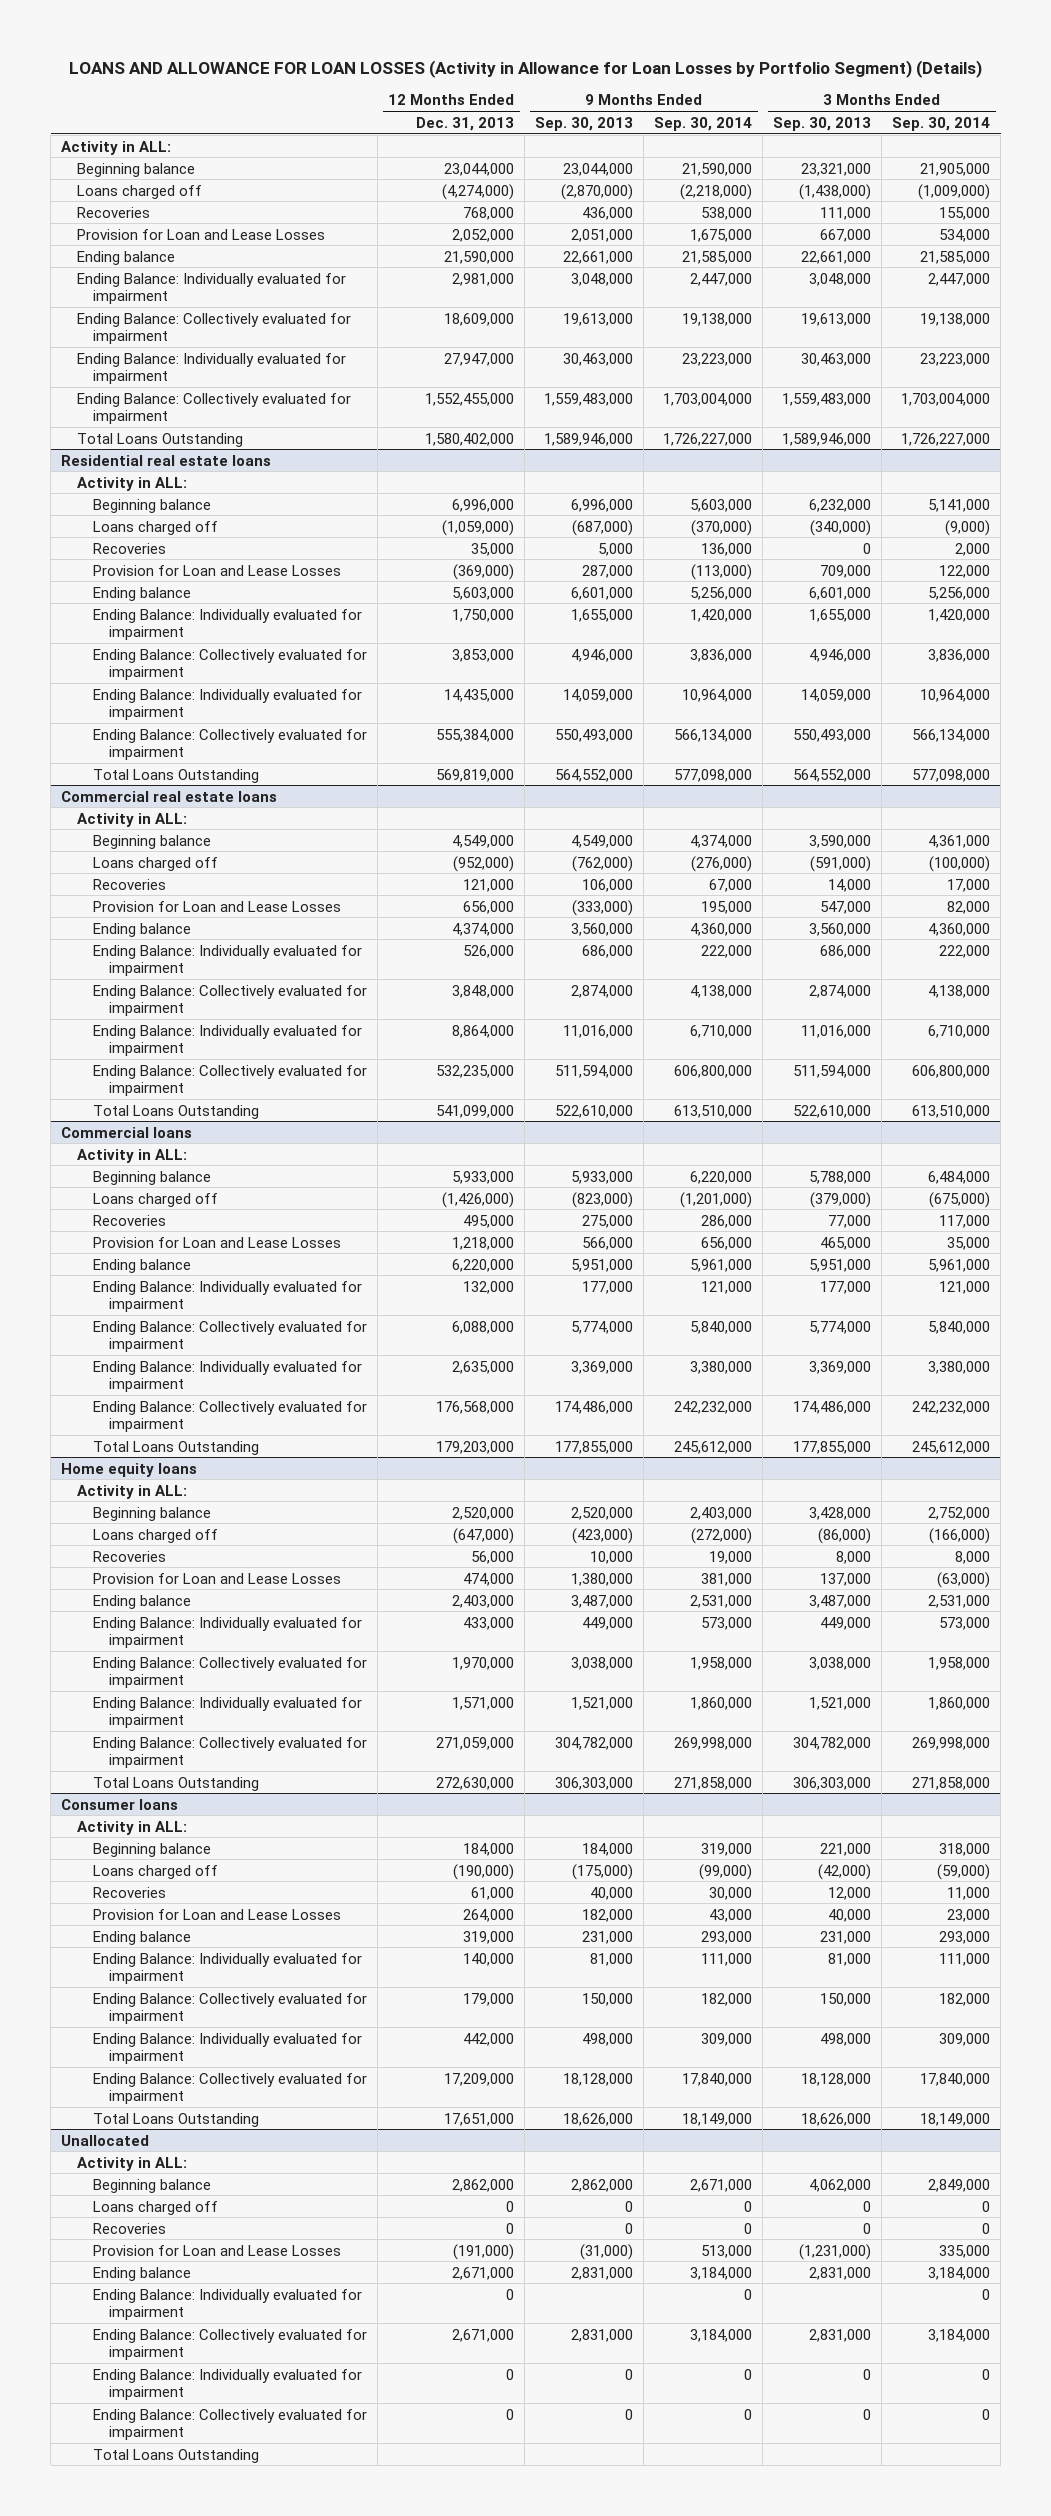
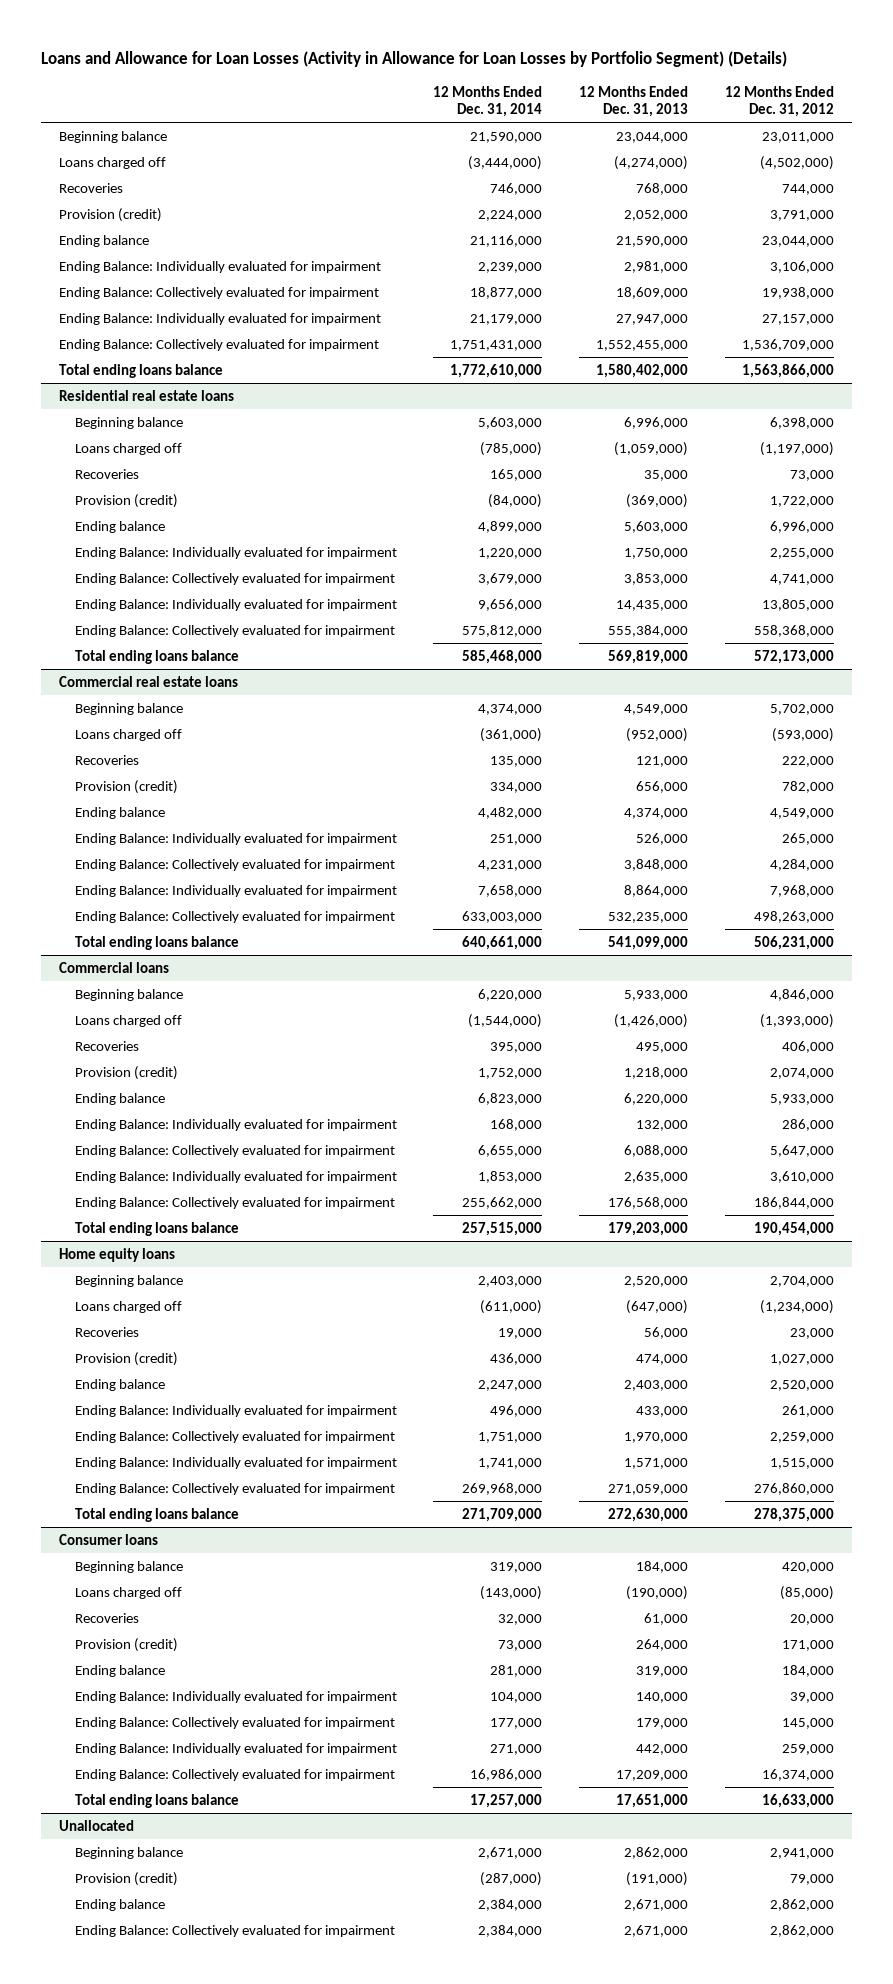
- LOANS AND ALLOWANCE FOR LOAN LOSSES (Activity in Allowance for Loan Losses by Portfolio Segment) (Details)
+ Loans and Allowance for Loan Losses (Activity in Allowance for Loan Losses by Portfolio Segment) (Details)
- | 12 Months Ended Dec. 31, 2013 | 9 Months Ended Sep. 30, 2013 | 9 Months Ended Sep. 30, 2014 | 3 Months Ended Sep. 30, 2013 | 3 Months Ended Sep. 30, 2014
+ | 12 Months Ended Dec. 31, 2014 | 12 Months Ended Dec. 31, 2013 | 12 Months Ended Dec. 31, 2012
- Activity in ALL:
- Provision for Loan and Lease Losses | 2,052,000 | 2,051,000 | 1,675,000 | 667,000 | 534,000
+ Provision (credit) | 2,224,000 | 2,052,000 | 3,791,000
- Total Loans Outstanding | 1,580,402,000 | 1,589,946,000 | 1,726,227,000 | 1,589,946,000 | 1,726,227,000
+ Total ending loans balance | 1,772,610,000 | 1,580,402,000 | 1,563,866,000
@ Residential real estate loans
- Activity in ALL:
- Provision for Loan and Lease Losses | (369,000) | 287,000 | (113,000) | 709,000 | 122,000
+ Provision (credit) | (84,000) | (369,000) | 1,722,000
- Total Loans Outstanding | 569,819,000 | 564,552,000 | 577,098,000 | 564,552,000 | 577,098,000
+ Total ending loans balance | 585,468,000 | 569,819,000 | 572,173,000
@ Commercial real estate loans
- Activity in ALL:
- Provision for Loan and Lease Losses | 656,000 | (333,000) | 195,000 | 547,000 | 82,000
+ Provision (credit) | 334,000 | 656,000 | 782,000
- Total Loans Outstanding | 541,099,000 | 522,610,000 | 613,510,000 | 522,610,000 | 613,510,000
+ Total ending loans balance | 640,661,000 | 541,099,000 | 506,231,000
@ Commercial loans
- Activity in ALL:
- Provision for Loan and Lease Losses | 1,218,000 | 566,000 | 656,000 | 465,000 | 35,000
+ Provision (credit) | 1,752,000 | 1,218,000 | 2,074,000
- Total Loans Outstanding | 179,203,000 | 177,855,000 | 245,612,000 | 177,855,000 | 245,612,000
+ Total ending loans balance | 257,515,000 | 179,203,000 | 190,454,000
@ Home equity loans
- Activity in ALL:
- Provision for Loan and Lease Losses | 474,000 | 1,380,000 | 381,000 | 137,000 | (63,000)
+ Provision (credit) | 436,000 | 474,000 | 1,027,000
- Total Loans Outstanding | 272,630,000 | 306,303,000 | 271,858,000 | 306,303,000 | 271,858,000
+ Total ending loans balance | 271,709,000 | 272,630,000 | 278,375,000
@ Consumer loans
- Activity in ALL:
- Provision for Loan and Lease Losses | 264,000 | 182,000 | 43,000 | 40,000 | 23,000
+ Provision (credit) | 73,000 | 264,000 | 171,000
- Total Loans Outstanding | 17,651,000 | 18,626,000 | 18,149,000 | 18,626,000 | 18,149,000
+ Total ending loans balance | 17,257,000 | 17,651,000 | 16,633,000
@ Unallocated
- Activity in ALL:
- Loans charged off | 0 | 0 | 0 | 0 | 0
- Recoveries | 0 | 0 | 0 | 0 | 0
- Provision for Loan and Lease Losses | (191,000) | (31,000) | 513,000 | (1,231,000) | 335,000
+ Provision (credit) | (287,000) | (191,000) | 79,000
- Ending Balance: Individually evaluated for impairment | 0 | | 0 | | 0
- Ending Balance: Individually evaluated for impairment | 0 | 0 | 0 | 0 | 0
- Ending Balance: Collectively evaluated for impairment | 0 | 0 | 0 | 0 | 0
- Total Loans Outstanding

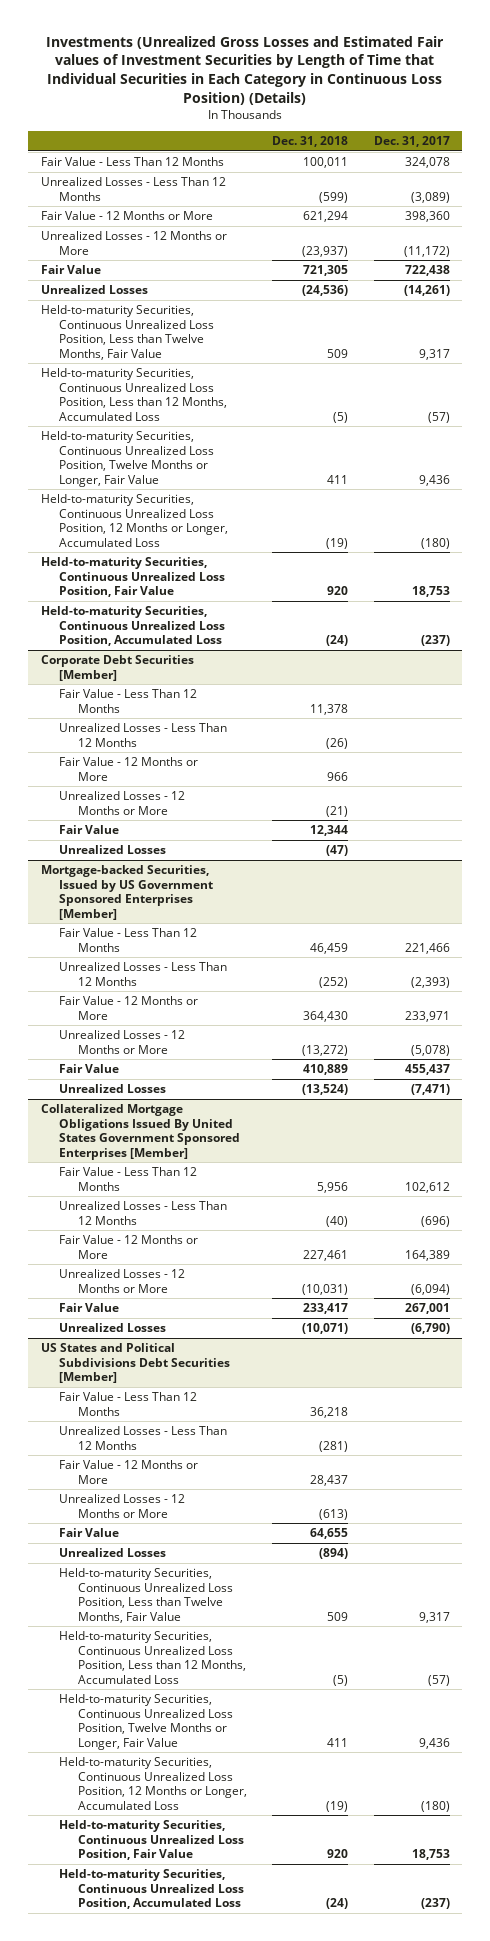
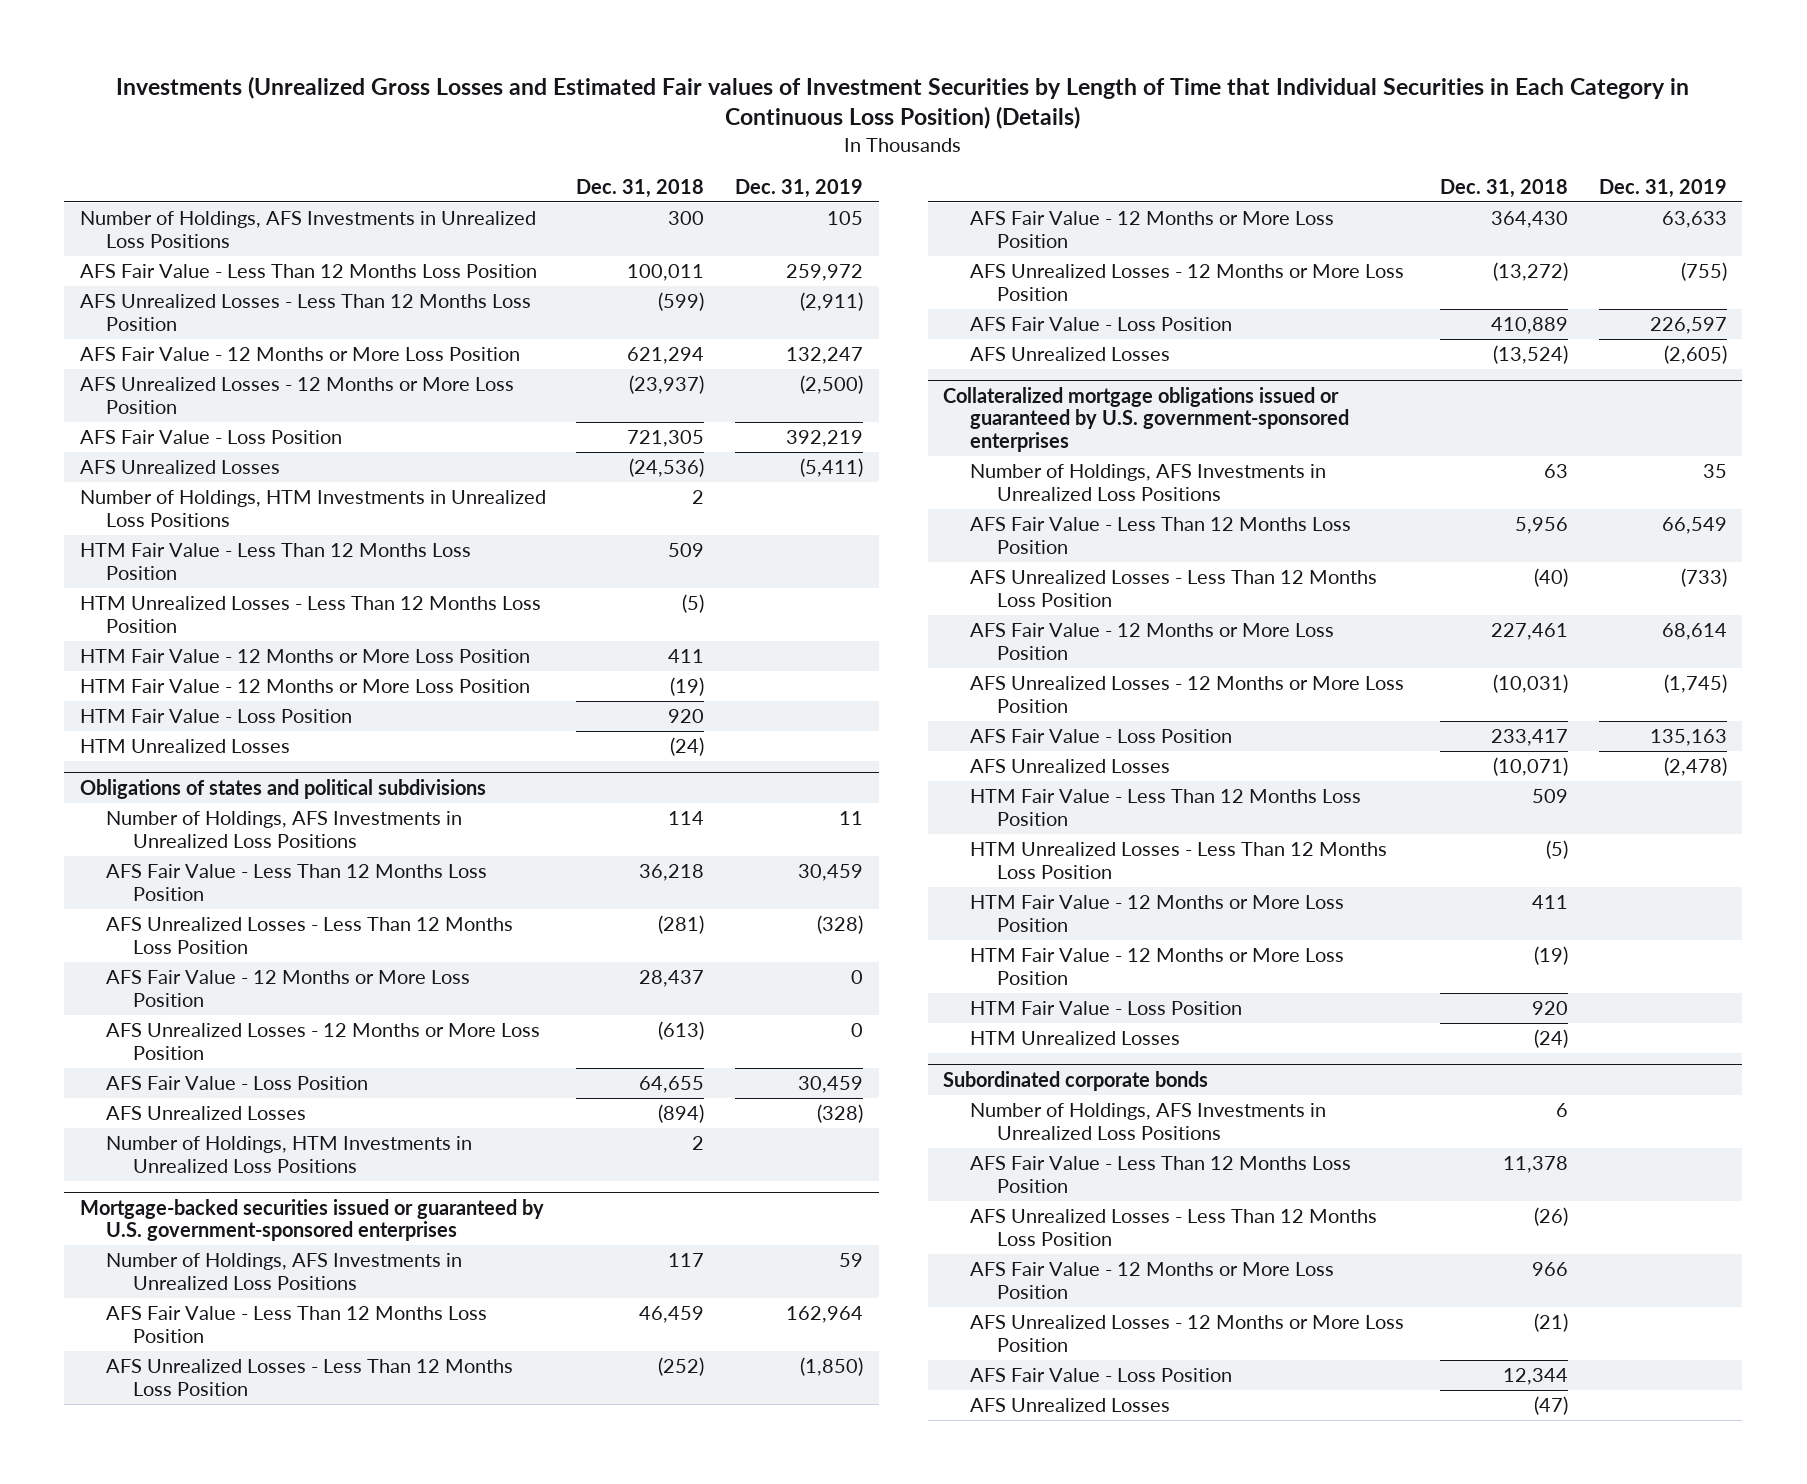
- | Dec. 31, 2018 | Dec. 31, 2017
+ | Dec. 31, 2018 | Dec. 31, 2019
- Fair Value - Less Than 12 Months | 100,011 | 324,078
- Unrealized Losses - Less Than 12 Months | (599) | (3,089)
- Fair Value - 12 Months or More | 621,294 | 398,360
- Unrealized Losses - 12 Months or More | (23,937) | (11,172)
- Fair Value | 721,305 | 722,438
- Unrealized Losses | (24,536) | (14,261)
- Held-to-maturity Securities, Continuous Unrealized Loss Position, Less than Twelve Months, Fair Value | 509 | 9,317
- Held-to-maturity Securities, Continuous Unrealized Loss Position, Less than 12 Months, Accumulated Loss | (5) | (57)
- Held-to-maturity Securities, Continuous Unrealized Loss Position, Twelve Months or Longer, Fair Value | 411 | 9,436
- Held-to-maturity Securities, Continuous Unrealized Loss Position, 12 Months or Longer, Accumulated Loss | (19) | (180)
- Held-to-maturity Securities, Continuous Unrealized Loss Position, Fair Value | 920 | 18,753
- Held-to-maturity Securities, Continuous Unrealized Loss Position, Accumulated Loss | (24) | (237)
- Corporate Debt Securities [Member]
- Fair Value - Less Than 12 Months | 11,378 |
- Unrealized Losses - Less Than 12 Months | (26) |
- Fair Value - 12 Months or More | 966 |
- Unrealized Losses - 12 Months or More | (21) |
- Fair Value | 12,344 |
- Unrealized Losses | (47) |
- Mortgage-backed Securities, Issued by US Government Sponsored Enterprises [Member]
- Fair Value - Less Than 12 Months | 46,459 | 221,466
- Unrealized Losses - Less Than 12 Months | (252) | (2,393)
- Fair Value - 12 Months or More | 364,430 | 233,971
- Unrealized Losses - 12 Months or More | (13,272) | (5,078)
- Fair Value | 410,889 | 455,437
- Unrealized Losses | (13,524) | (7,471)
- Collateralized Mortgage Obligations Issued By United States Government Sponsored Enterprises [Member]
- Fair Value - Less Than 12 Months | 5,956 | 102,612
- Unrealized Losses - Less Than 12 Months | (40) | (696)
- Fair Value - 12 Months or More | 227,461 | 164,389
- Unrealized Losses - 12 Months or More | (10,031) | (6,094)
- Fair Value | 233,417 | 267,001
- Unrealized Losses | (10,071) | (6,790)
- US States and Political Subdivisions Debt Securities [Member]
- Fair Value - Less Than 12 Months | 36,218 |
- Unrealized Losses - Less Than 12 Months | (281) |
- Fair Value - 12 Months or More | 28,437 |
- Unrealized Losses - 12 Months or More | (613) |
- Fair Value | 64,655 |
- Unrealized Losses | (894) |
- Held-to-maturity Securities, Continuous Unrealized Loss Position, Less than Twelve Months, Fair Value | 509 | 9,317
- Held-to-maturity Securities, Continuous Unrealized Loss Position, Less than 12 Months, Accumulated Loss | (5) | (57)
- Held-to-maturity Securities, Continuous Unrealized Loss Position, Twelve Months or Longer, Fair Value | 411 | 9,436
- Held-to-maturity Securities, Continuous Unrealized Loss Position, 12 Months or Longer, Accumulated Loss | (19) | (180)
- Held-to-maturity Securities, Continuous Unrealized Loss Position, Fair Value | 920 | 18,753
- Held-to-maturity Securities, Continuous Unrealized Loss Position, Accumulated Loss | (24) | (237)
+ Number of Holdings, AFS Investments in Unrealized Loss Positions | 300 | 105
+ AFS Fair Value - Less Than 12 Months Loss Position | 100,011 | 259,972
+ AFS Unrealized Losses - Less Than 12 Months Loss Position | (599) | (2,911)
+ AFS Fair Value - 12 Months or More Loss Position | 621,294 | 132,247
+ AFS Unrealized Losses - 12 Months or More Loss Position | (23,937) | (2,500)
+ AFS Fair Value - Loss Position | 721,305 | 392,219
+ AFS Unrealized Losses | (24,536) | (5,411)
+ Number of Holdings, HTM Investments in Unrealized Loss Positions | 2 |
+ HTM Fair Value - Less Than 12 Months Loss Position | 509 |
+ HTM Unrealized Losses - Less Than 12 Months Loss Position | (5) |
+ HTM Fair Value - 12 Months or More Loss Position | 411 |
+ HTM Fair Value - 12 Months or More Loss Position | (19) |
+ HTM Fair Value - Loss Position | 920 |
+ HTM Unrealized Losses | (24) |
+ Obligations of states and political subdivisions
+ Number of Holdings, AFS Investments in Unrealized Loss Positions | 114 | 11
+ AFS Fair Value - Less Than 12 Months Loss Position | 36,218 | 30,459
+ AFS Unrealized Losses - Less Than 12 Months Loss Position | (281) | (328)
+ AFS Fair Value - 12 Months or More Loss Position | 28,437 | 0
+ AFS Unrealized Losses - 12 Months or More Loss Position | (613) | 0
+ AFS Fair Value - Loss Position | 64,655 | 30,459
+ AFS Unrealized Losses | (894) | (328)
+ Number of Holdings, HTM Investments in Unrealized Loss Positions | 2 |
+ Mortgage-backed securities issued or guaranteed by U.S. government-sponsored enterprises
+ Number of Holdings, AFS Investments in Unrealized Loss Positions | 117 | 59
+ AFS Fair Value - Less Than 12 Months Loss Position | 46,459 | 162,964
+ AFS Unrealized Losses - Less Than 12 Months Loss Position | (252) | (1,850)
+ AFS Fair Value - 12 Months or More Loss Position | 364,430 | 63,633
+ AFS Unrealized Losses - 12 Months or More Loss Position | (13,272) | (755)
+ AFS Fair Value - Loss Position | 410,889 | 226,597
+ AFS Unrealized Losses | (13,524) | (2,605)
+ Collateralized mortgage obligations issued or guaranteed by U.S. government-sponsored enterprises
+ Number of Holdings, AFS Investments in Unrealized Loss Positions | 63 | 35
+ AFS Fair Value - Less Than 12 Months Loss Position | 5,956 | 66,549
+ AFS Unrealized Losses - Less Than 12 Months Loss Position | (40) | (733)
+ AFS Fair Value - 12 Months or More Loss Position | 227,461 | 68,614
+ AFS Unrealized Losses - 12 Months or More Loss Position | (10,031) | (1,745)
+ AFS Fair Value - Loss Position | 233,417 | 135,163
+ AFS Unrealized Losses | (10,071) | (2,478)
+ HTM Fair Value - Less Than 12 Months Loss Position | 509 |
+ HTM Unrealized Losses - Less Than 12 Months Loss Position | (5) |
+ HTM Fair Value - 12 Months or More Loss Position | 411 |
+ HTM Fair Value - 12 Months or More Loss Position | (19) |
+ HTM Fair Value - Loss Position | 920 |
+ HTM Unrealized Losses | (24) |
+ Subordinated corporate bonds
+ Number of Holdings, AFS Investments in Unrealized Loss Positions | 6 |
+ AFS Fair Value - Less Than 12 Months Loss Position | 11,378 |
+ AFS Unrealized Losses - Less Than 12 Months Loss Position | (26) |
+ AFS Fair Value - 12 Months or More Loss Position | 966 |
+ AFS Unrealized Losses - 12 Months or More Loss Position | (21) |
+ AFS Fair Value - Loss Position | 12,344 |
+ AFS Unrealized Losses | (47) |

